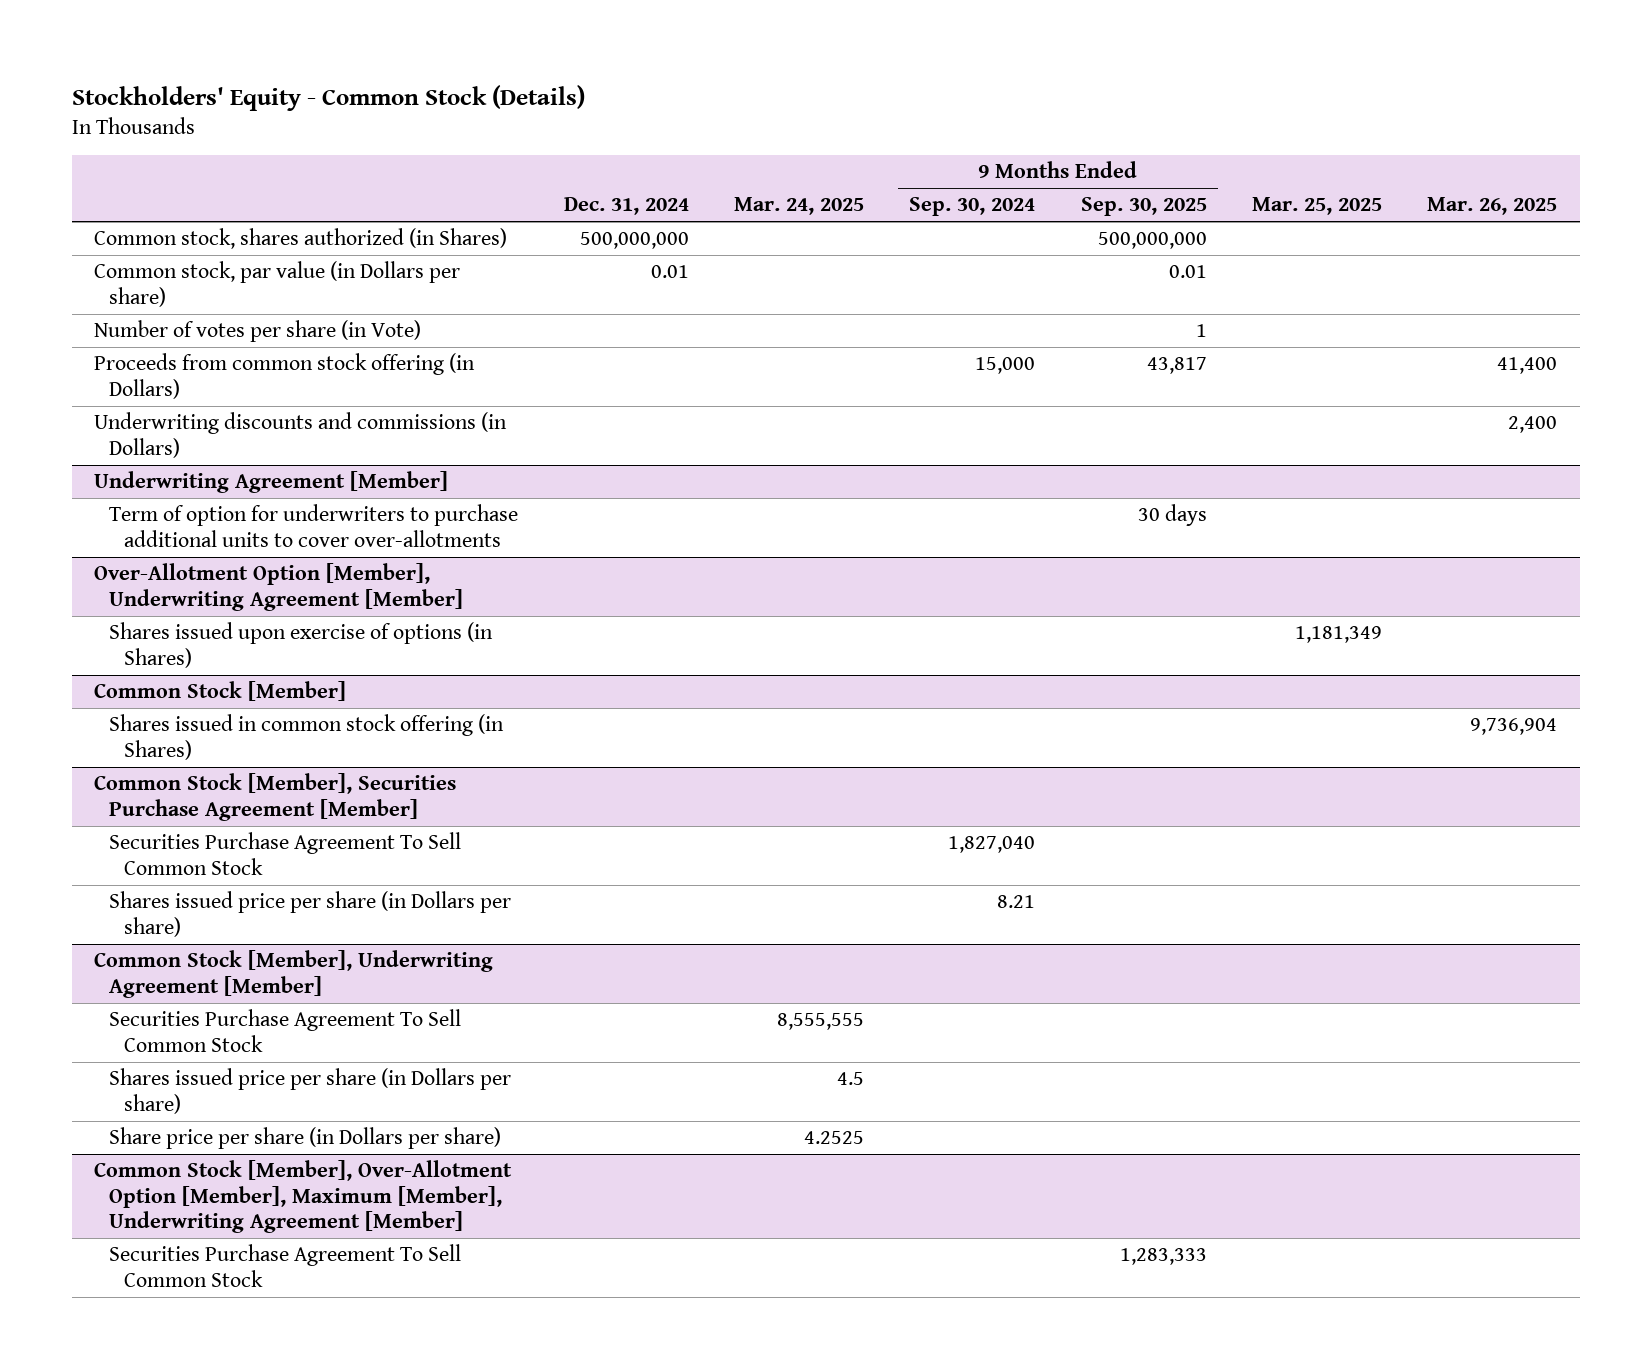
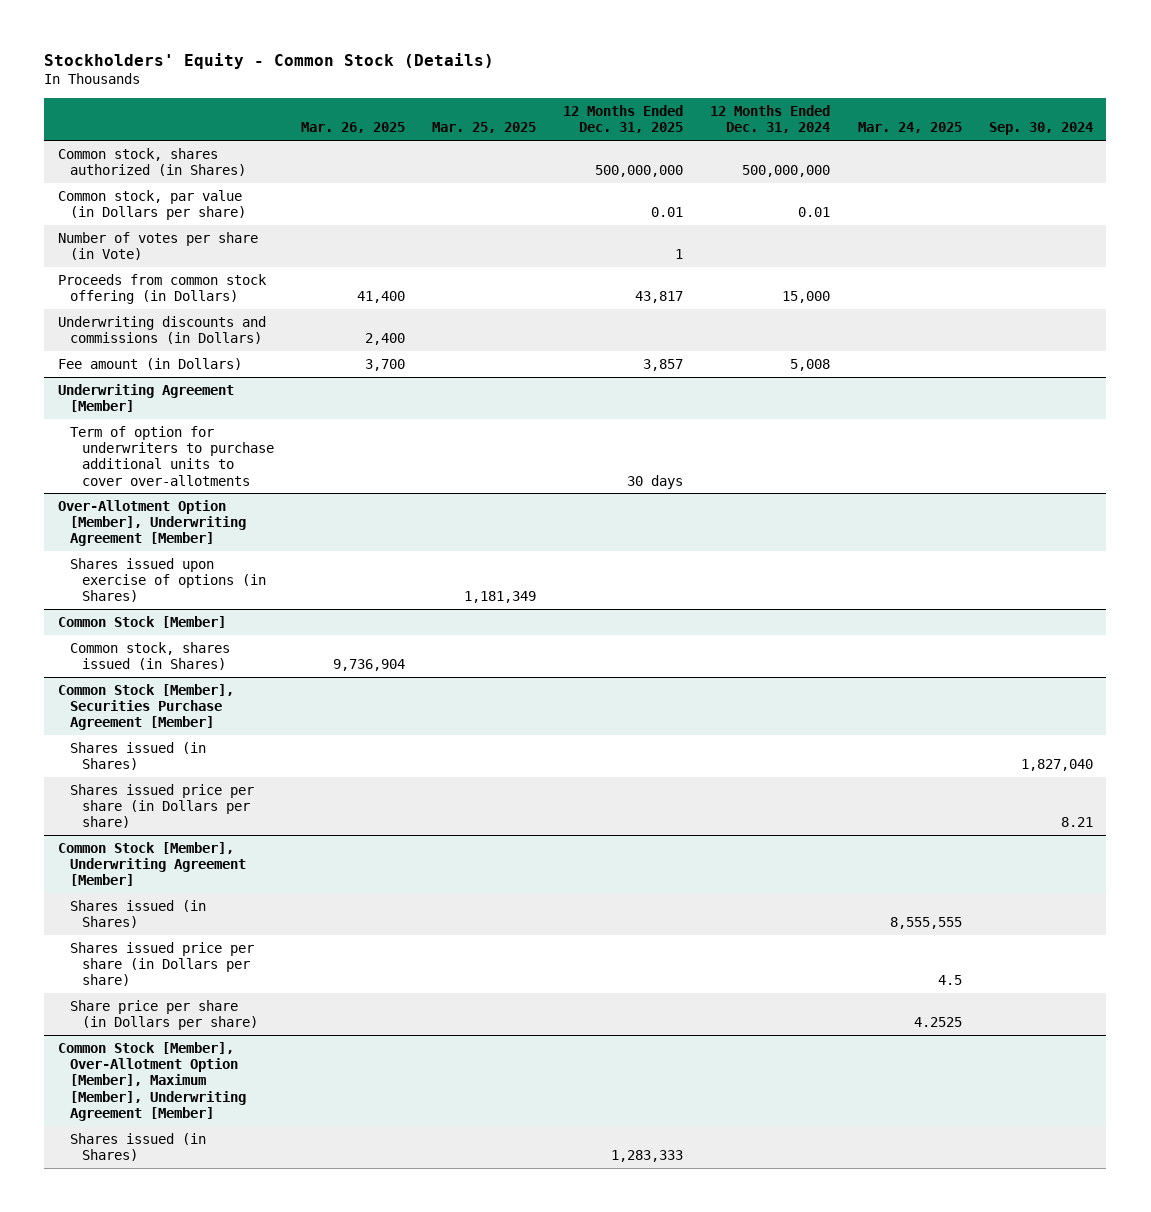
- | Dec. 31, 2024 | Mar. 24, 2025 | 9 Months Ended Sep. 30, 2024 | 9 Months Ended Sep. 30, 2025 | Mar. 25, 2025 | Mar. 26, 2025
+ | Mar. 26, 2025 | Mar. 25, 2025 | 12 Months Ended Dec. 31, 2025 | 12 Months Ended Dec. 31, 2024 | Mar. 24, 2025 | Sep. 30, 2024
+ Fee amount (in Dollars) | 3,700 | | 3,857 | 5,008 | |
@ Common Stock [Member]
- Shares issued in common stock offering (in Shares) | | | | | | 9,736,904
+ Common stock, shares issued (in Shares) | 9,736,904 | | | | |
@ Common Stock [Member], Securities Purchase Agreement [Member]
- Securities Purchase Agreement To Sell Common Stock | | | 1,827,040 | | |
+ Shares issued (in Shares) | | | | | | 1,827,040
@ Common Stock [Member], Underwriting Agreement [Member]
- Securities Purchase Agreement To Sell Common Stock | | 8,555,555 | | | |
+ Shares issued (in Shares) | | | | | 8,555,555 |
@ Common Stock [Member], Over-Allotment Option [Member], Maximum [Member], Underwriting Agreement [Member]
- Securities Purchase Agreement To Sell Common Stock | | | | 1,283,333 | |
+ Shares issued (in Shares) | | | 1,283,333 | | |

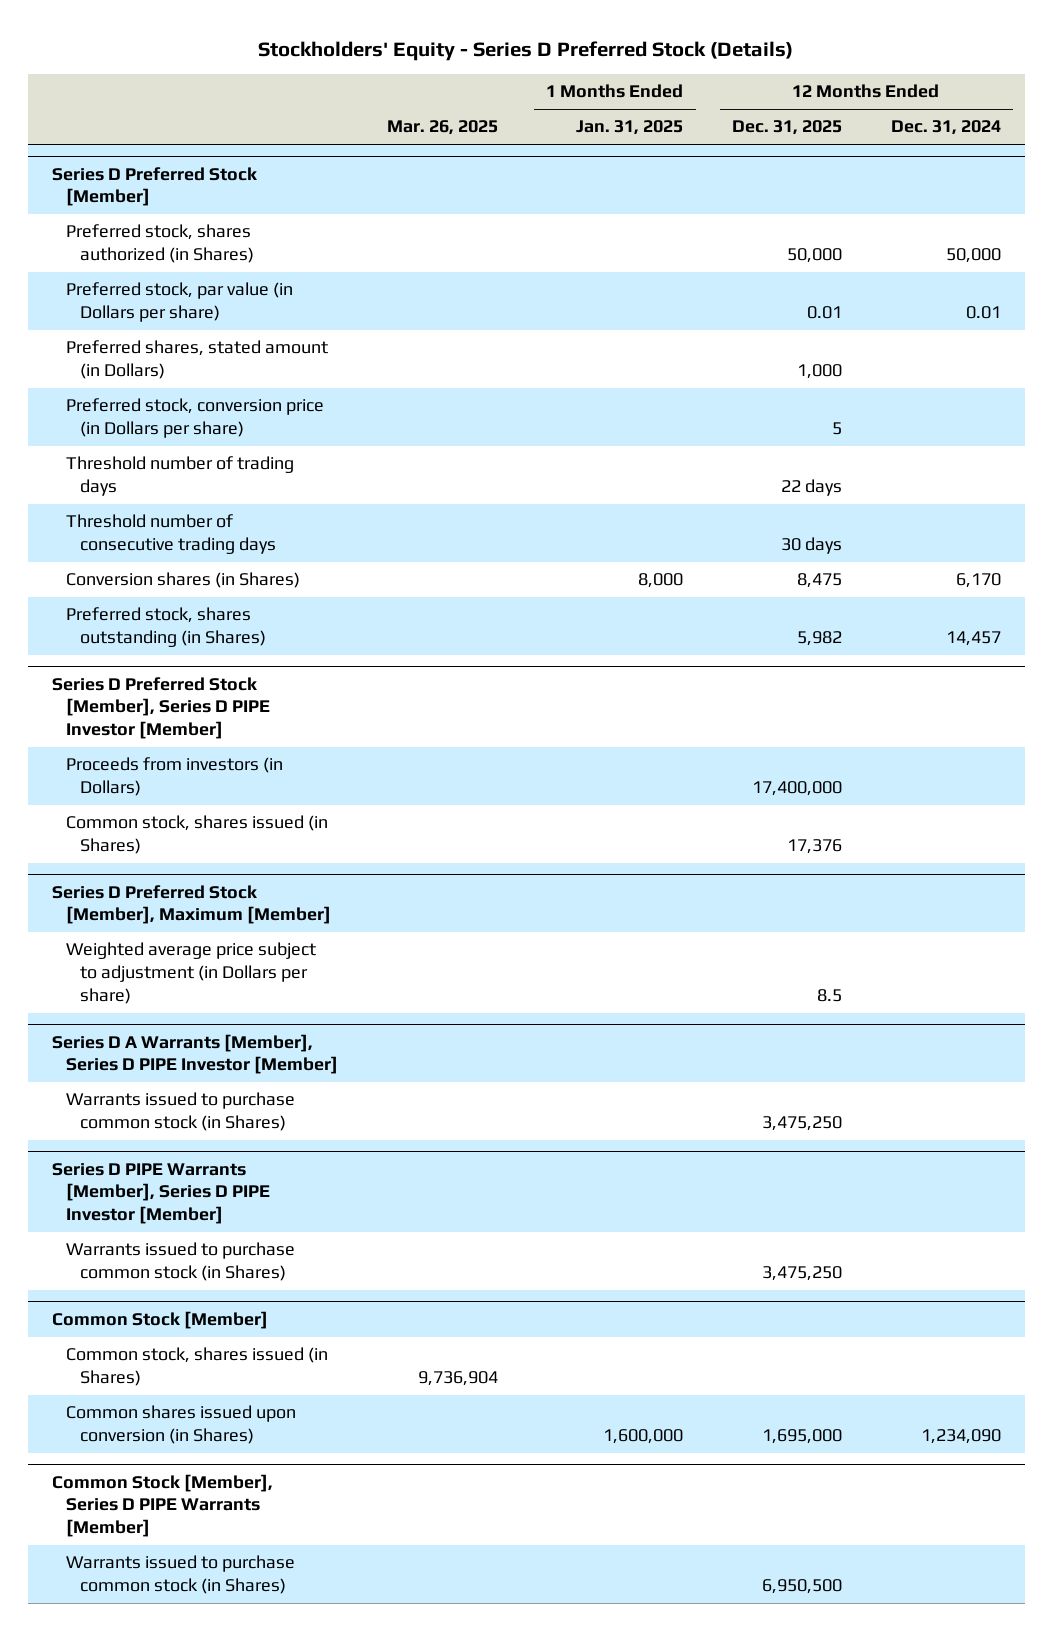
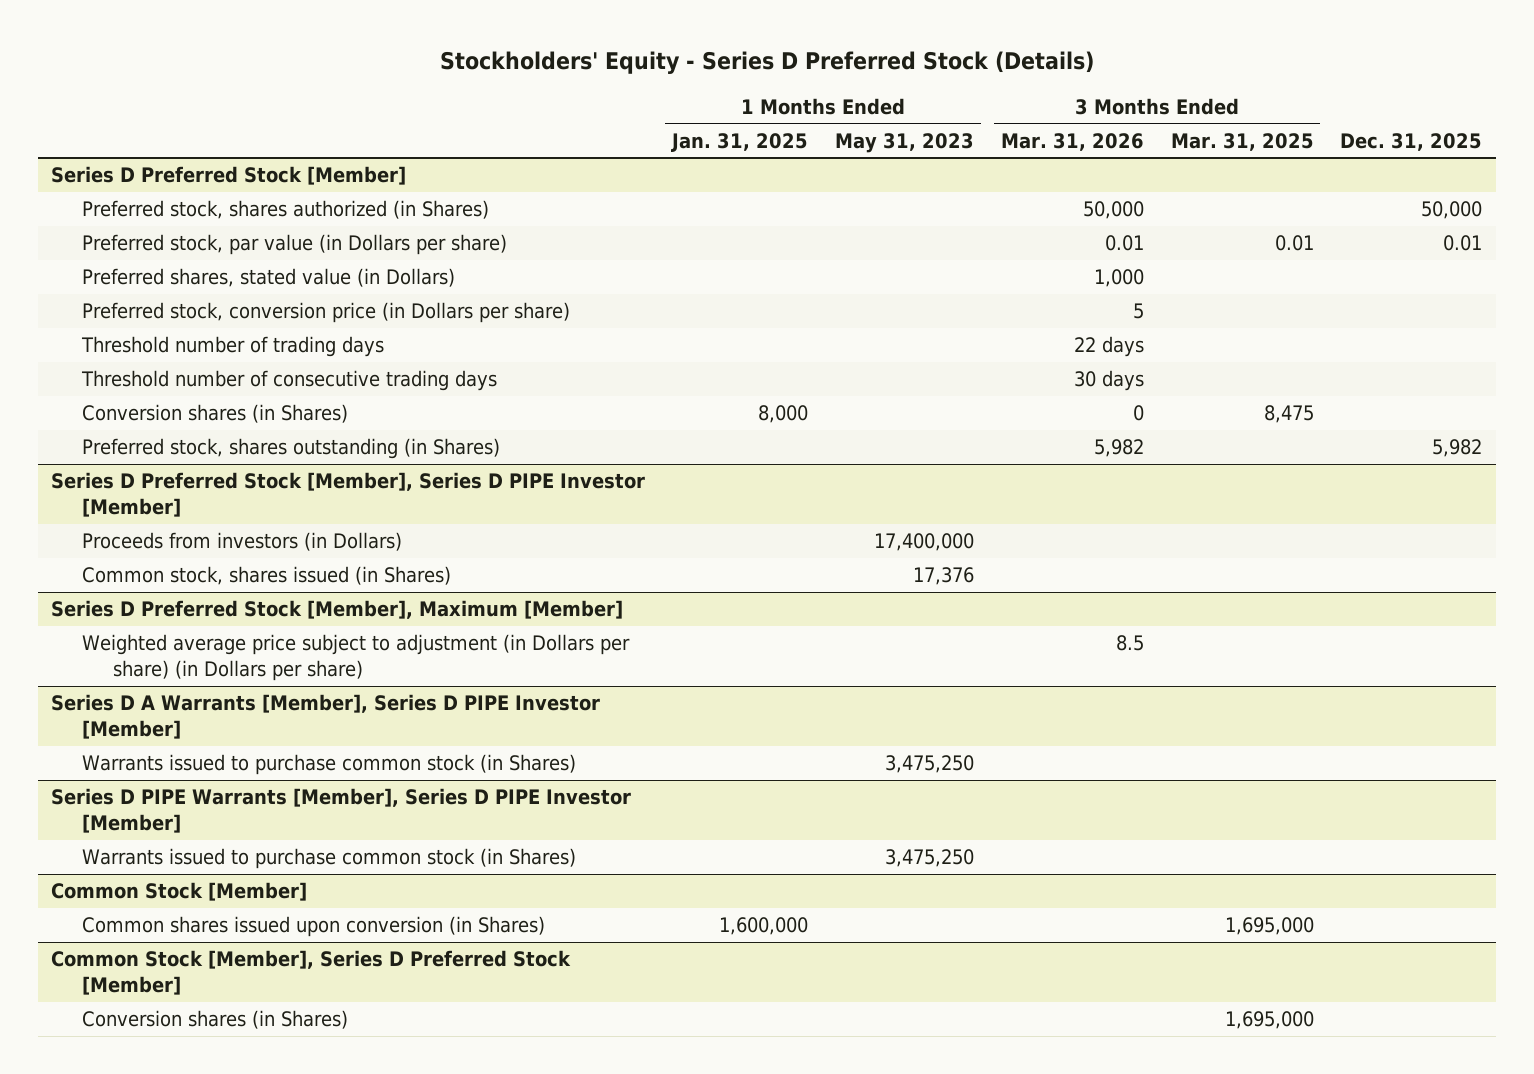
- | Mar. 26, 2025 | 1 Months Ended Jan. 31, 2025 | 12 Months Ended Dec. 31, 2025 | 12 Months Ended Dec. 31, 2024
+ | 1 Months Ended Jan. 31, 2025 | 1 Months Ended May 31, 2023 | 3 Months Ended Mar. 31, 2026 | 3 Months Ended Mar. 31, 2025 | Dec. 31, 2025
@ Series D Preferred Stock [Member]
- Preferred shares, stated amount (in Dollars) | | | 1,000 |
+ Preferred shares, stated value (in Dollars) | | | 1,000 | |
@ Series D Preferred Stock [Member], Maximum [Member]
- Weighted average price subject to adjustment (in Dollars per share) | | | 8.5 |
+ Weighted average price subject to adjustment (in Dollars per share) (in Dollars per share) | | | 8.5 | |
@ Common Stock [Member]
- Common stock, shares issued (in Shares) | 9,736,904 | | |
- Common Stock [Member], Series D PIPE Warrants [Member]
- Warrants issued to purchase common stock (in Shares) | | | 6,950,500 |
+ Common Stock [Member], Series D Preferred Stock [Member]
+ Conversion shares (in Shares) | | | | 1,695,000 |

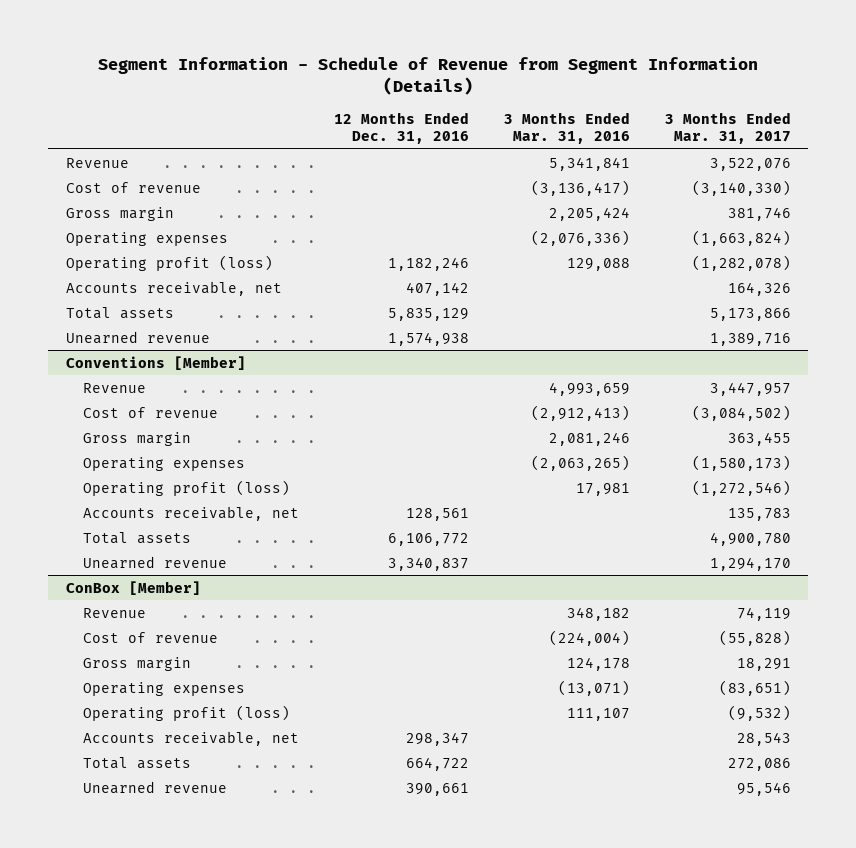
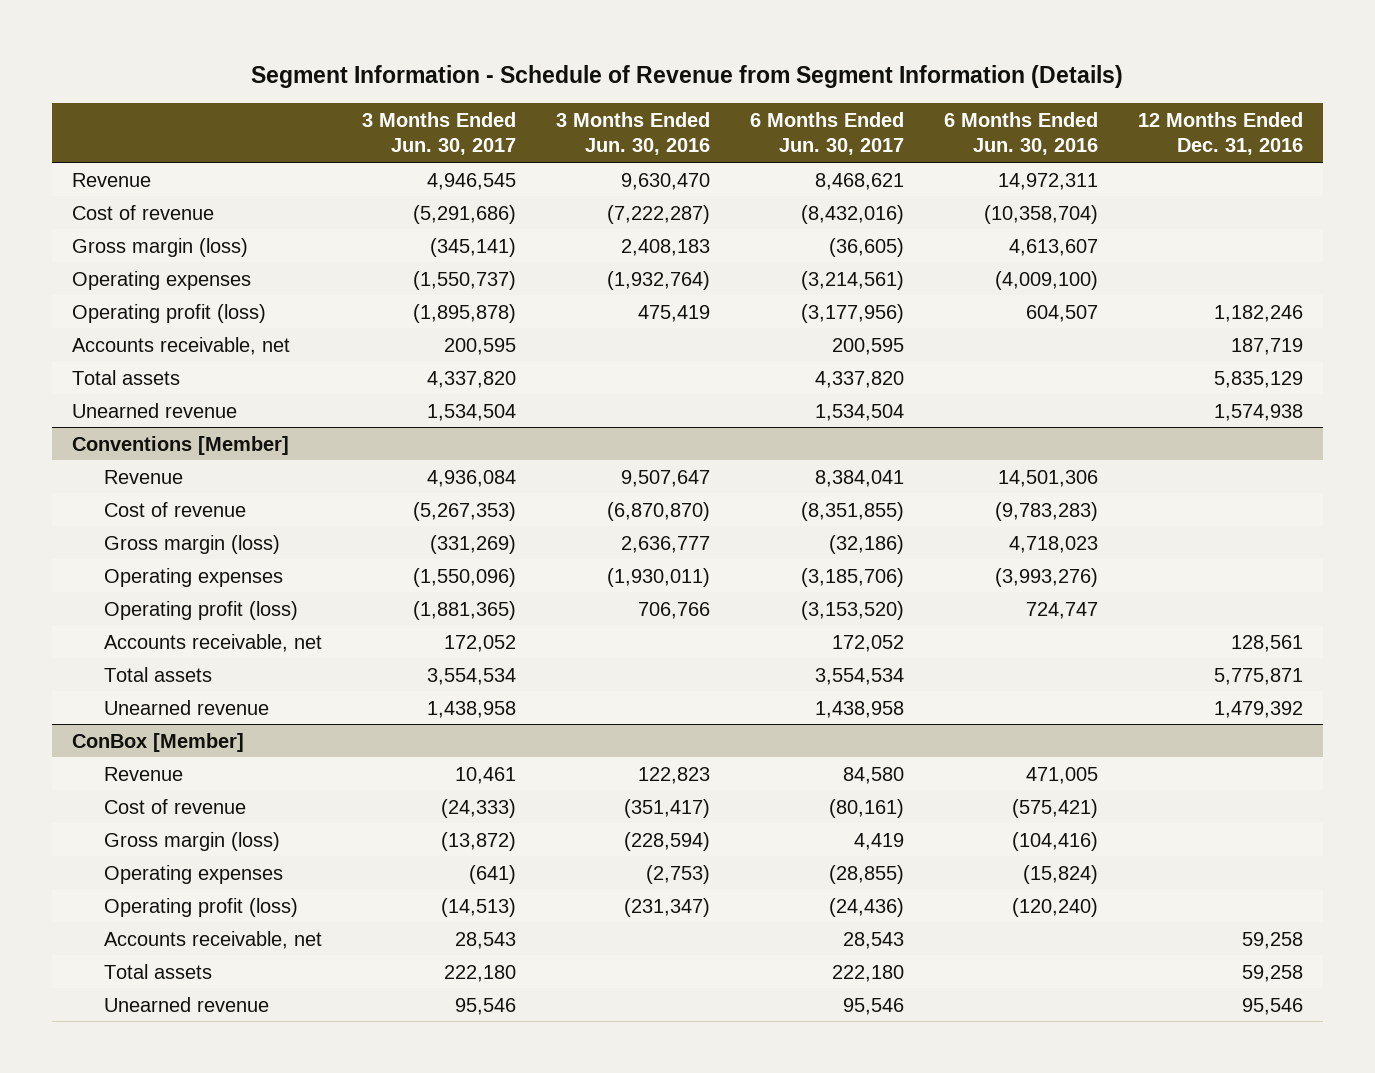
- | 12 Months Ended Dec. 31, 2016 | 3 Months Ended Mar. 31, 2016 | 3 Months Ended Mar. 31, 2017
+ | 3 Months Ended Jun. 30, 2017 | 3 Months Ended Jun. 30, 2016 | 6 Months Ended Jun. 30, 2017 | 6 Months Ended Jun. 30, 2016 | 12 Months Ended Dec. 31, 2016
- Gross margin | | 2,205,424 | 381,746
+ Gross margin (loss) | (345,141) | 2,408,183 | (36,605) | 4,613,607 |
- Accounts receivable, net | 407,142 | | 164,326
+ Accounts receivable, net | 200,595 | | 200,595 | | 187,719
@ Conventions [Member]
- Gross margin | | 2,081,246 | 363,455
+ Gross margin (loss) | (331,269) | 2,636,777 | (32,186) | 4,718,023 |
- Total assets | 6,106,772 | | 4,900,780
- Unearned revenue | 3,340,837 | | 1,294,170
+ Total assets | 3,554,534 | | 3,554,534 | | 5,775,871
+ Unearned revenue | 1,438,958 | | 1,438,958 | | 1,479,392
@ ConBox [Member]
- Gross margin | | 124,178 | 18,291
+ Gross margin (loss) | (13,872) | (228,594) | 4,419 | (104,416) |
- Accounts receivable, net | 298,347 | | 28,543
- Total assets | 664,722 | | 272,086
- Unearned revenue | 390,661 | | 95,546
+ Accounts receivable, net | 28,543 | | 28,543 | | 59,258
+ Total assets | 222,180 | | 222,180 | | 59,258
+ Unearned revenue | 95,546 | | 95,546 | | 95,546

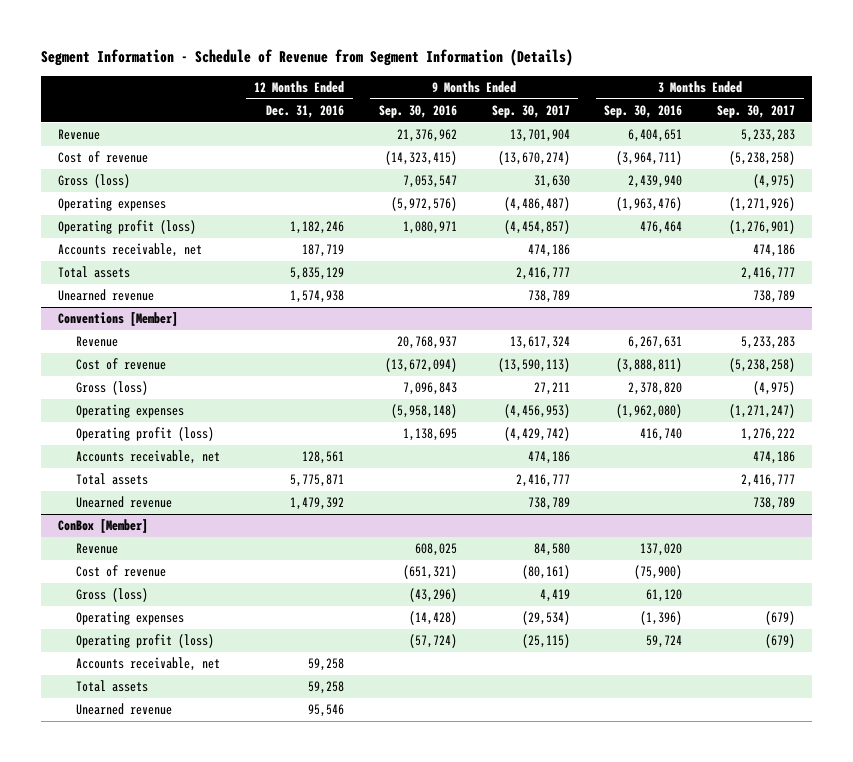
- | 3 Months Ended Jun. 30, 2017 | 3 Months Ended Jun. 30, 2016 | 6 Months Ended Jun. 30, 2017 | 6 Months Ended Jun. 30, 2016 | 12 Months Ended Dec. 31, 2016
+ | 12 Months Ended Dec. 31, 2016 | 9 Months Ended Sep. 30, 2016 | 9 Months Ended Sep. 30, 2017 | 3 Months Ended Sep. 30, 2016 | 3 Months Ended Sep. 30, 2017
- Gross margin (loss) | (345,141) | 2,408,183 | (36,605) | 4,613,607 |
+ Gross (loss) | | 7,053,547 | 31,630 | 2,439,940 | (4,975)
@ Conventions [Member]
- Gross margin (loss) | (331,269) | 2,636,777 | (32,186) | 4,718,023 |
+ Gross (loss) | | 7,096,843 | 27,211 | 2,378,820 | (4,975)
@ ConBox [Member]
- Gross margin (loss) | (13,872) | (228,594) | 4,419 | (104,416) |
+ Gross (loss) | | (43,296) | 4,419 | 61,120 |

